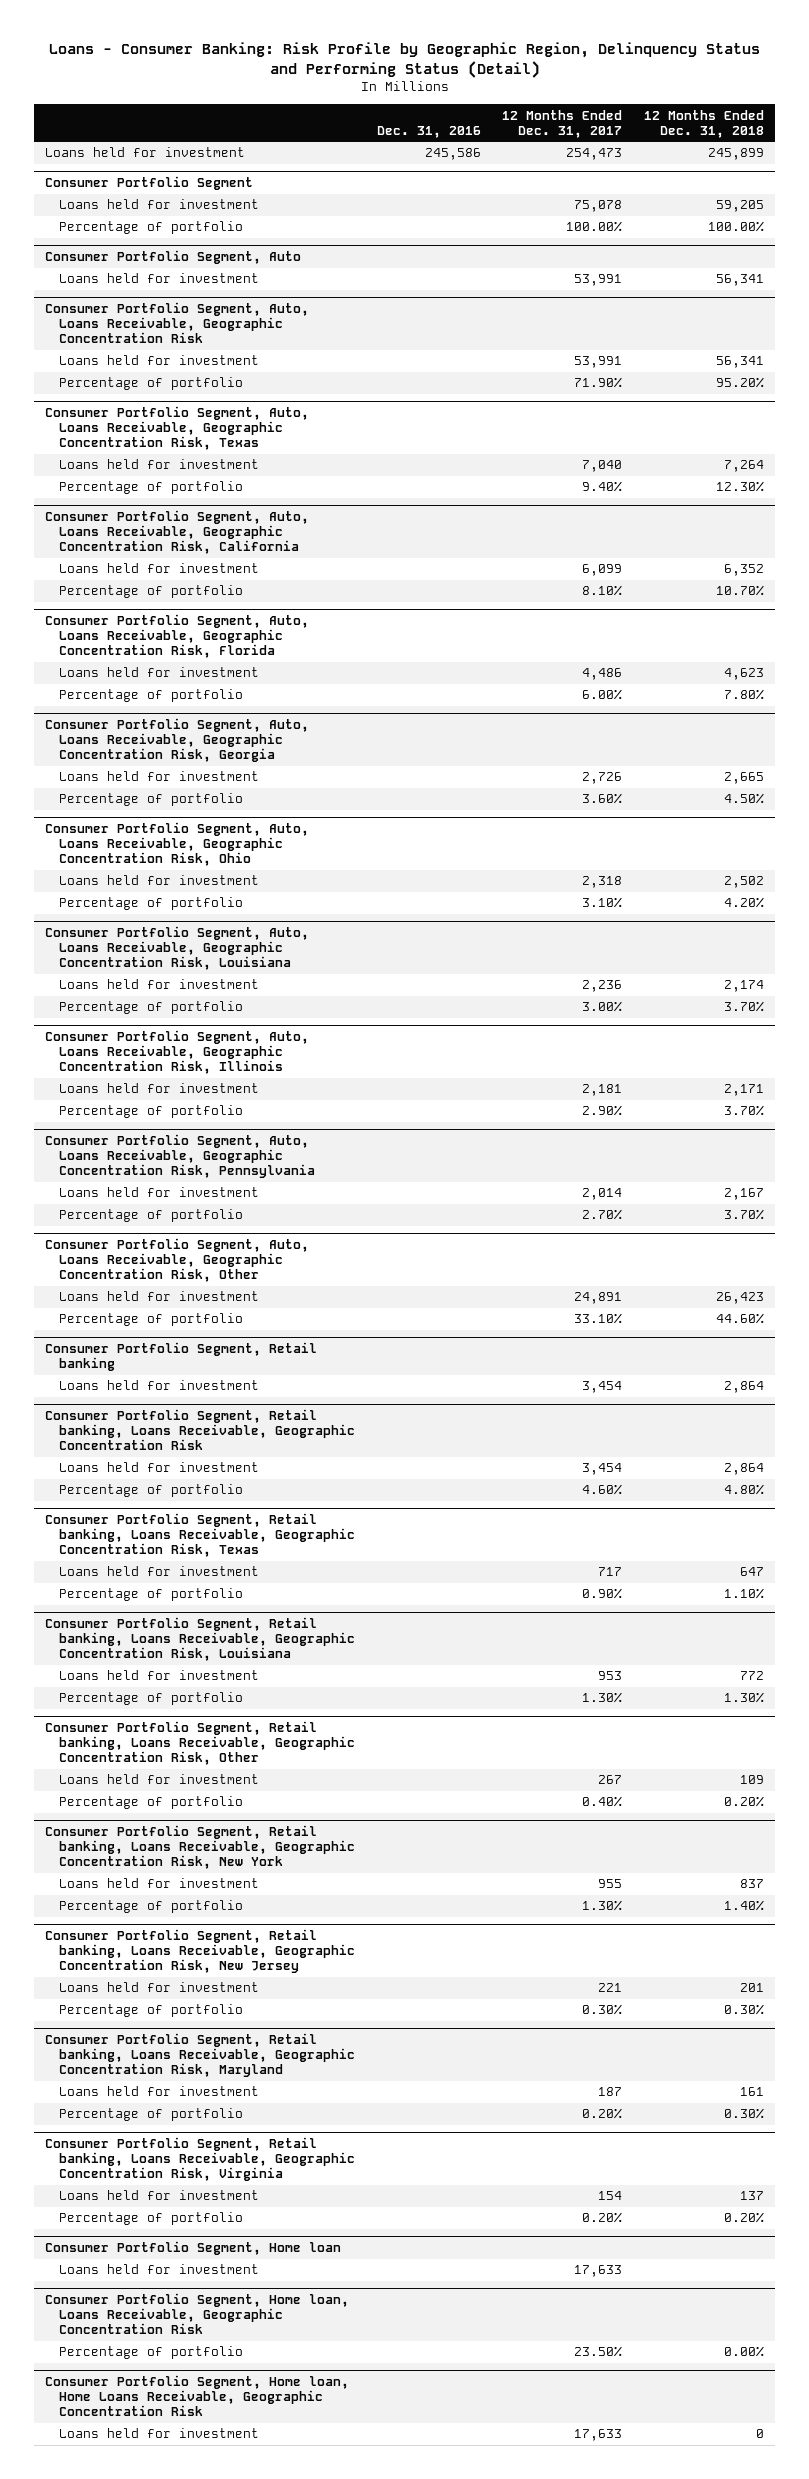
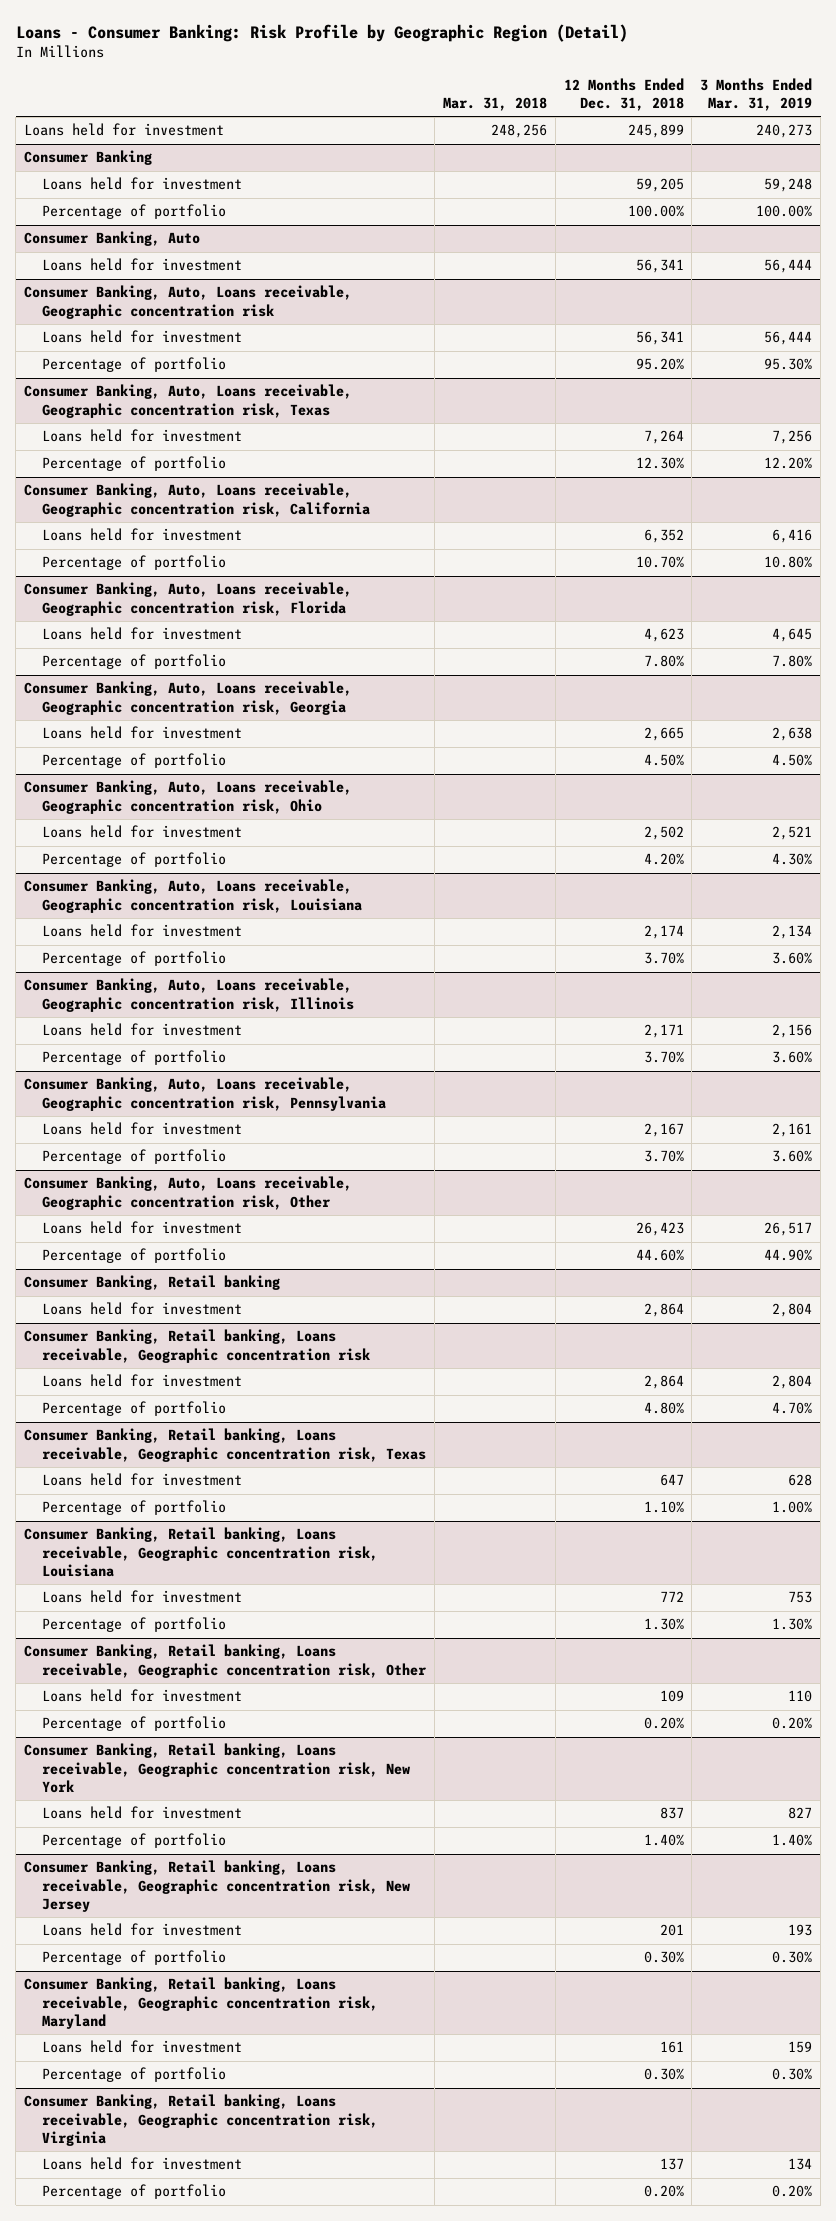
- Loans - Consumer Banking: Risk Profile by Geographic Region, Delinquency Status and Performing Status (Detail)
+ Loans - Consumer Banking: Risk Profile by Geographic Region (Detail)
- | Dec. 31, 2016 | 12 Months Ended Dec. 31, 2017 | 12 Months Ended Dec. 31, 2018
+ | Mar. 31, 2018 | 12 Months Ended Dec. 31, 2018 | 3 Months Ended Mar. 31, 2019
- Consumer Portfolio Segment
+ Consumer Banking
- Consumer Portfolio Segment, Auto
+ Consumer Banking, Auto
- Consumer Portfolio Segment, Auto, Loans Receivable, Geographic Concentration Risk
+ Consumer Banking, Auto, Loans receivable, Geographic concentration risk
- Consumer Portfolio Segment, Auto, Loans Receivable, Geographic Concentration Risk, Texas
+ Consumer Banking, Auto, Loans receivable, Geographic concentration risk, Texas
- Consumer Portfolio Segment, Auto, Loans Receivable, Geographic Concentration Risk, California
+ Consumer Banking, Auto, Loans receivable, Geographic concentration risk, California
- Consumer Portfolio Segment, Auto, Loans Receivable, Geographic Concentration Risk, Florida
+ Consumer Banking, Auto, Loans receivable, Geographic concentration risk, Florida
- Consumer Portfolio Segment, Auto, Loans Receivable, Geographic Concentration Risk, Georgia
+ Consumer Banking, Auto, Loans receivable, Geographic concentration risk, Georgia
- Consumer Portfolio Segment, Auto, Loans Receivable, Geographic Concentration Risk, Ohio
+ Consumer Banking, Auto, Loans receivable, Geographic concentration risk, Ohio
- Consumer Portfolio Segment, Auto, Loans Receivable, Geographic Concentration Risk, Louisiana
+ Consumer Banking, Auto, Loans receivable, Geographic concentration risk, Louisiana
- Consumer Portfolio Segment, Auto, Loans Receivable, Geographic Concentration Risk, Illinois
+ Consumer Banking, Auto, Loans receivable, Geographic concentration risk, Illinois
- Consumer Portfolio Segment, Auto, Loans Receivable, Geographic Concentration Risk, Pennsylvania
+ Consumer Banking, Auto, Loans receivable, Geographic concentration risk, Pennsylvania
- Consumer Portfolio Segment, Auto, Loans Receivable, Geographic Concentration Risk, Other
+ Consumer Banking, Auto, Loans receivable, Geographic concentration risk, Other
- Consumer Portfolio Segment, Retail banking
+ Consumer Banking, Retail banking
- Consumer Portfolio Segment, Retail banking, Loans Receivable, Geographic Concentration Risk
+ Consumer Banking, Retail banking, Loans receivable, Geographic concentration risk
- Consumer Portfolio Segment, Retail banking, Loans Receivable, Geographic Concentration Risk, Texas
+ Consumer Banking, Retail banking, Loans receivable, Geographic concentration risk, Texas
- Consumer Portfolio Segment, Retail banking, Loans Receivable, Geographic Concentration Risk, Louisiana
+ Consumer Banking, Retail banking, Loans receivable, Geographic concentration risk, Louisiana
- Consumer Portfolio Segment, Retail banking, Loans Receivable, Geographic Concentration Risk, Other
+ Consumer Banking, Retail banking, Loans receivable, Geographic concentration risk, Other
- Consumer Portfolio Segment, Retail banking, Loans Receivable, Geographic Concentration Risk, New York
+ Consumer Banking, Retail banking, Loans receivable, Geographic concentration risk, New York
- Consumer Portfolio Segment, Retail banking, Loans Receivable, Geographic Concentration Risk, New Jersey
+ Consumer Banking, Retail banking, Loans receivable, Geographic concentration risk, New Jersey
- Consumer Portfolio Segment, Retail banking, Loans Receivable, Geographic Concentration Risk, Maryland
+ Consumer Banking, Retail banking, Loans receivable, Geographic concentration risk, Maryland
- Consumer Portfolio Segment, Retail banking, Loans Receivable, Geographic Concentration Risk, Virginia
+ Consumer Banking, Retail banking, Loans receivable, Geographic concentration risk, Virginia
- Consumer Portfolio Segment, Home loan
- Loans held for investment | | 17,633 |
- Consumer Portfolio Segment, Home loan, Loans Receivable, Geographic Concentration Risk
- Percentage of portfolio | | 23.50% | 0.00%
- Consumer Portfolio Segment, Home loan, Home Loans Receivable, Geographic Concentration Risk
- Loans held for investment | | 17,633 | 0

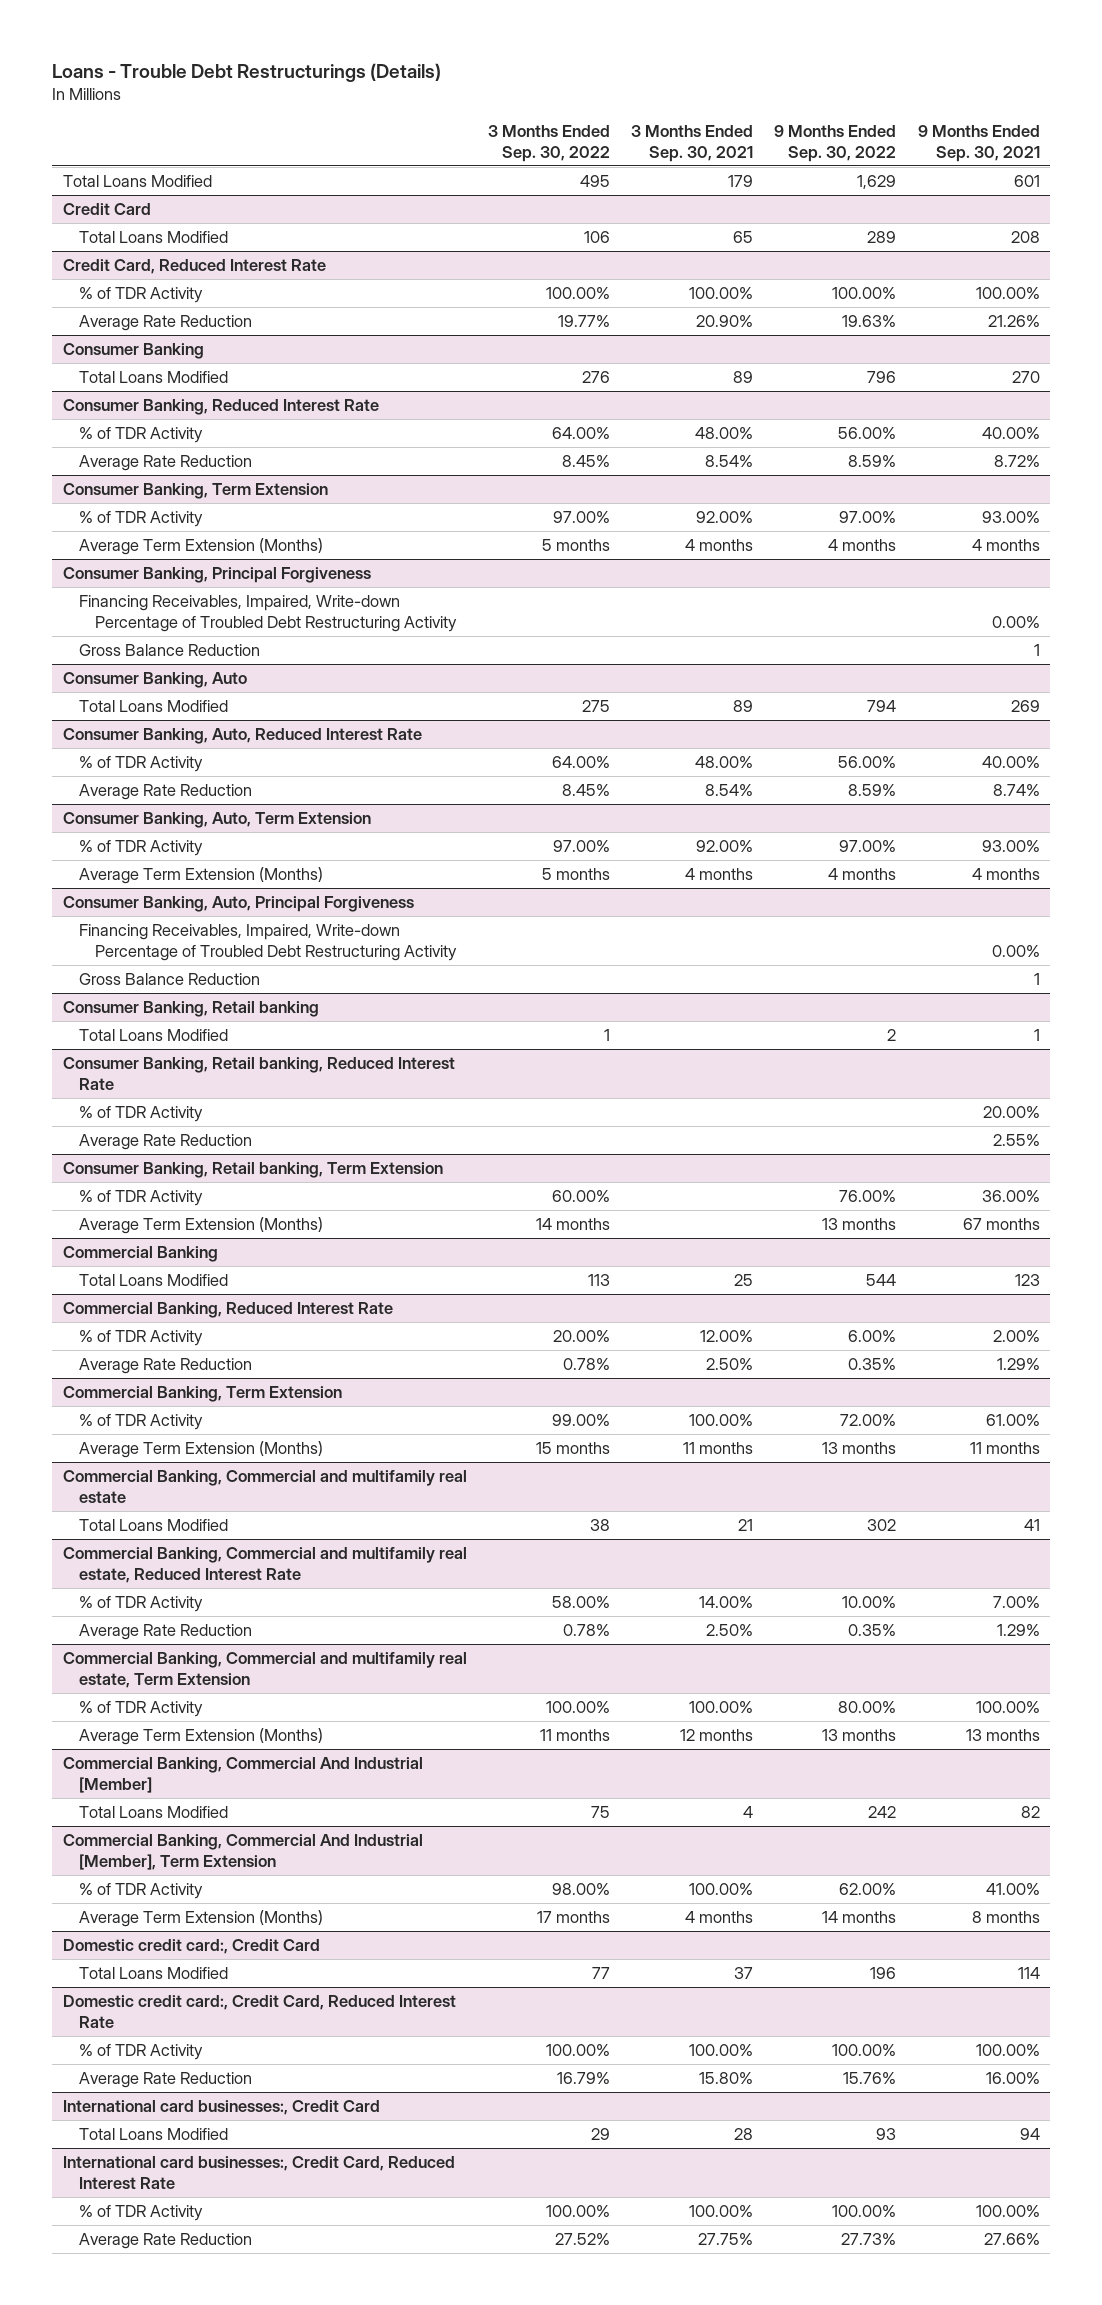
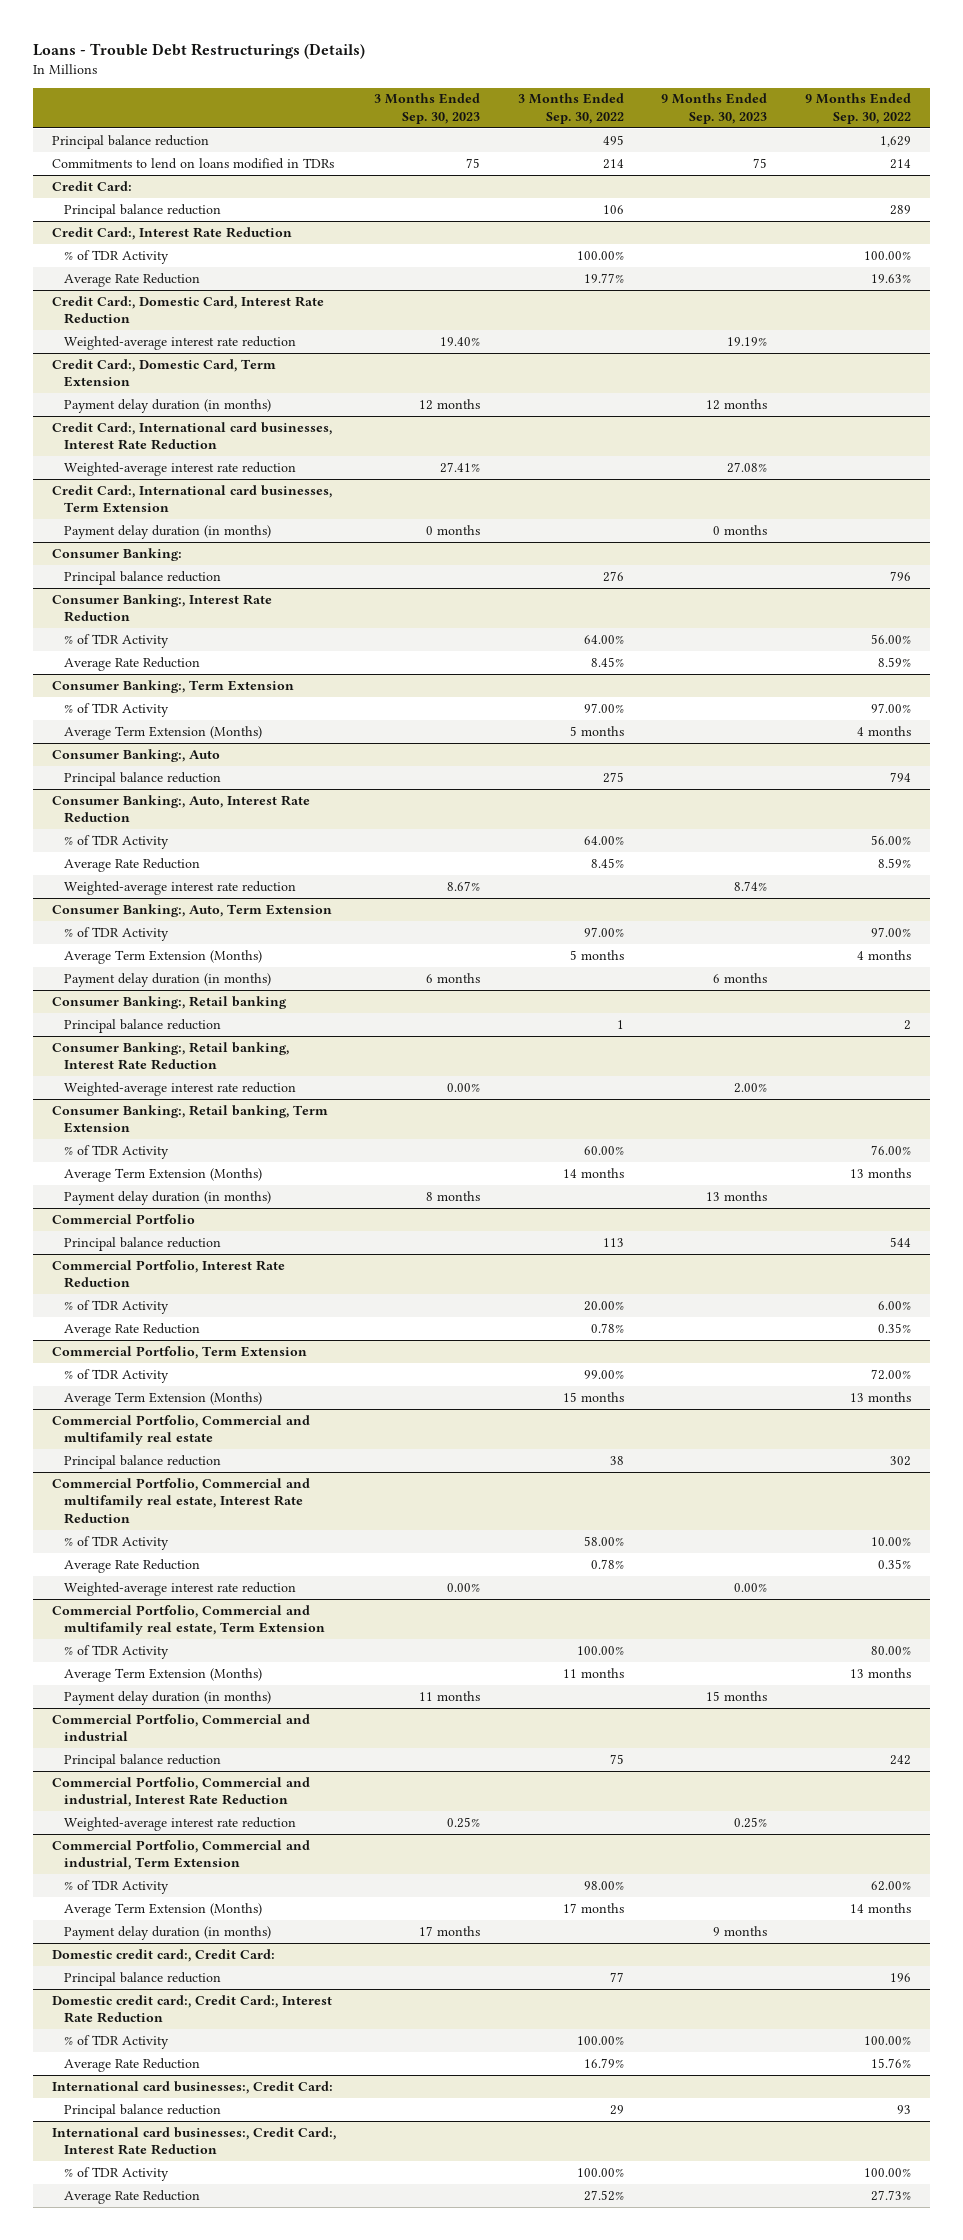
- | 3 Months Ended Sep. 30, 2022 | 3 Months Ended Sep. 30, 2021 | 9 Months Ended Sep. 30, 2022 | 9 Months Ended Sep. 30, 2021
+ | 3 Months Ended Sep. 30, 2023 | 3 Months Ended Sep. 30, 2022 | 9 Months Ended Sep. 30, 2023 | 9 Months Ended Sep. 30, 2022
- Total Loans Modified | 495 | 179 | 1,629 | 601
- Credit Card
- Total Loans Modified | 106 | 65 | 289 | 208
- Credit Card, Reduced Interest Rate
+ Principal balance reduction | | 495 | | 1,629
+ Commitments to lend on loans modified in TDRs | 75 | 214 | 75 | 214
+ Credit Card:
+ Principal balance reduction | | 106 | | 289
+ Credit Card:, Interest Rate Reduction
- Consumer Banking
- Total Loans Modified | 276 | 89 | 796 | 270
- Consumer Banking, Reduced Interest Rate
+ Credit Card:, Domestic Card, Interest Rate Reduction
+ Weighted-average interest rate reduction | 19.40% | | 19.19% |
+ Credit Card:, Domestic Card, Term Extension
+ Payment delay duration (in months) | 12 months | | 12 months |
+ Credit Card:, International card businesses, Interest Rate Reduction
+ Weighted-average interest rate reduction | 27.41% | | 27.08% |
+ Credit Card:, International card businesses, Term Extension
+ Payment delay duration (in months) | 0 months | | 0 months |
+ Consumer Banking:
+ Principal balance reduction | | 276 | | 796
+ Consumer Banking:, Interest Rate Reduction
- Consumer Banking, Term Extension
+ Consumer Banking:, Term Extension
- Consumer Banking, Principal Forgiveness
- Financing Receivables, Impaired, Write-down Percentage of Troubled Debt Restructuring Activity | | | | 0.00%
- Gross Balance Reduction | | | | 1
- Consumer Banking, Auto
- Total Loans Modified | 275 | 89 | 794 | 269
- Consumer Banking, Auto, Reduced Interest Rate
+ Consumer Banking:, Auto
+ Principal balance reduction | | 275 | | 794
+ Consumer Banking:, Auto, Interest Rate Reduction
- Consumer Banking, Auto, Term Extension
+ Weighted-average interest rate reduction | 8.67% | | 8.74% |
+ Consumer Banking:, Auto, Term Extension
- Consumer Banking, Auto, Principal Forgiveness
- Financing Receivables, Impaired, Write-down Percentage of Troubled Debt Restructuring Activity | | | | 0.00%
- Gross Balance Reduction | | | | 1
- Consumer Banking, Retail banking
- Total Loans Modified | 1 | | 2 | 1
- Consumer Banking, Retail banking, Reduced Interest Rate
- % of TDR Activity | | | | 20.00%
- Average Rate Reduction | | | | 2.55%
- Consumer Banking, Retail banking, Term Extension
+ Payment delay duration (in months) | 6 months | | 6 months |
+ Consumer Banking:, Retail banking
+ Principal balance reduction | | 1 | | 2
+ Consumer Banking:, Retail banking, Interest Rate Reduction
+ Weighted-average interest rate reduction | 0.00% | | 2.00% |
+ Consumer Banking:, Retail banking, Term Extension
- Commercial Banking
- Total Loans Modified | 113 | 25 | 544 | 123
- Commercial Banking, Reduced Interest Rate
+ Payment delay duration (in months) | 8 months | | 13 months |
+ Commercial Portfolio
+ Principal balance reduction | | 113 | | 544
+ Commercial Portfolio, Interest Rate Reduction
- Commercial Banking, Term Extension
+ Commercial Portfolio, Term Extension
- Commercial Banking, Commercial and multifamily real estate
- Total Loans Modified | 38 | 21 | 302 | 41
- Commercial Banking, Commercial and multifamily real estate, Reduced Interest Rate
+ Commercial Portfolio, Commercial and multifamily real estate
+ Principal balance reduction | | 38 | | 302
+ Commercial Portfolio, Commercial and multifamily real estate, Interest Rate Reduction
- Commercial Banking, Commercial and multifamily real estate, Term Extension
+ Weighted-average interest rate reduction | 0.00% | | 0.00% |
+ Commercial Portfolio, Commercial and multifamily real estate, Term Extension
- Commercial Banking, Commercial And Industrial [Member]
- Total Loans Modified | 75 | 4 | 242 | 82
- Commercial Banking, Commercial And Industrial [Member], Term Extension
+ Payment delay duration (in months) | 11 months | | 15 months |
+ Commercial Portfolio, Commercial and industrial
+ Principal balance reduction | | 75 | | 242
+ Commercial Portfolio, Commercial and industrial, Interest Rate Reduction
+ Weighted-average interest rate reduction | 0.25% | | 0.25% |
+ Commercial Portfolio, Commercial and industrial, Term Extension
- Domestic credit card:, Credit Card
- Total Loans Modified | 77 | 37 | 196 | 114
- Domestic credit card:, Credit Card, Reduced Interest Rate
+ Payment delay duration (in months) | 17 months | | 9 months |
+ Domestic credit card:, Credit Card:
+ Principal balance reduction | | 77 | | 196
+ Domestic credit card:, Credit Card:, Interest Rate Reduction
- International card businesses:, Credit Card
- Total Loans Modified | 29 | 28 | 93 | 94
- International card businesses:, Credit Card, Reduced Interest Rate
+ International card businesses:, Credit Card:
+ Principal balance reduction | | 29 | | 93
+ International card businesses:, Credit Card:, Interest Rate Reduction

